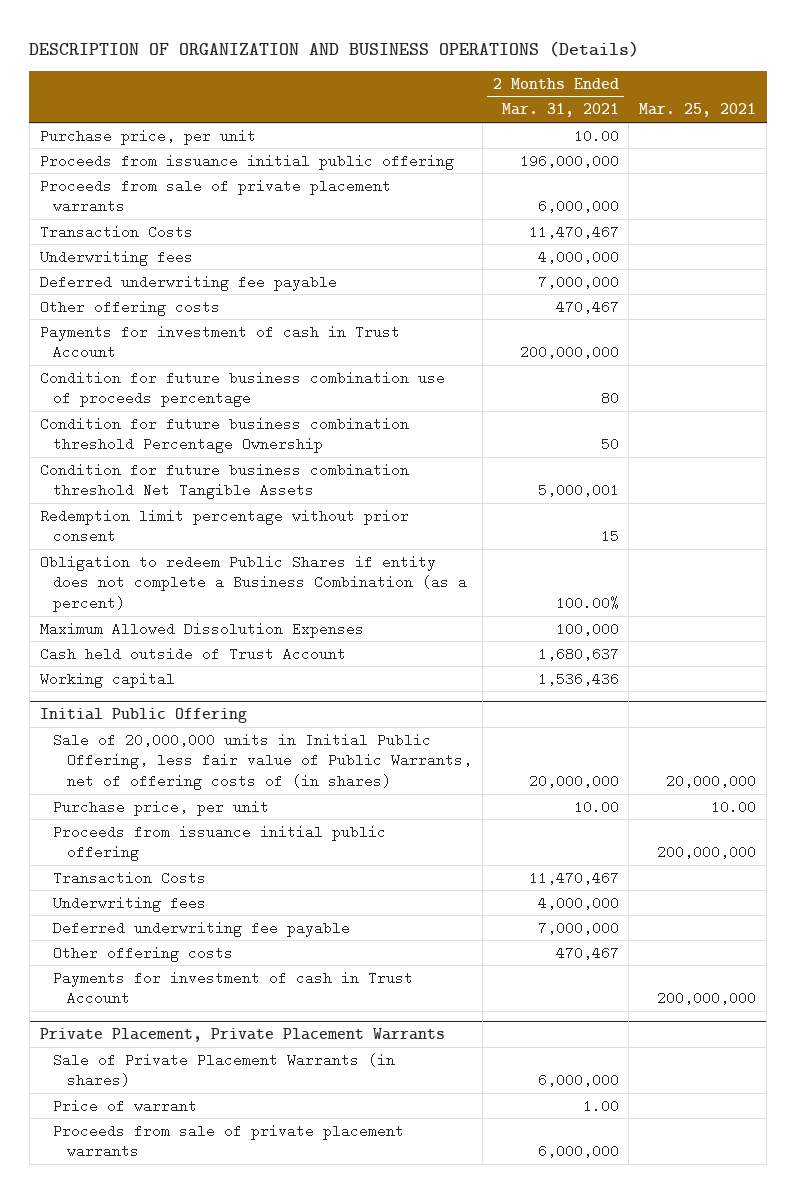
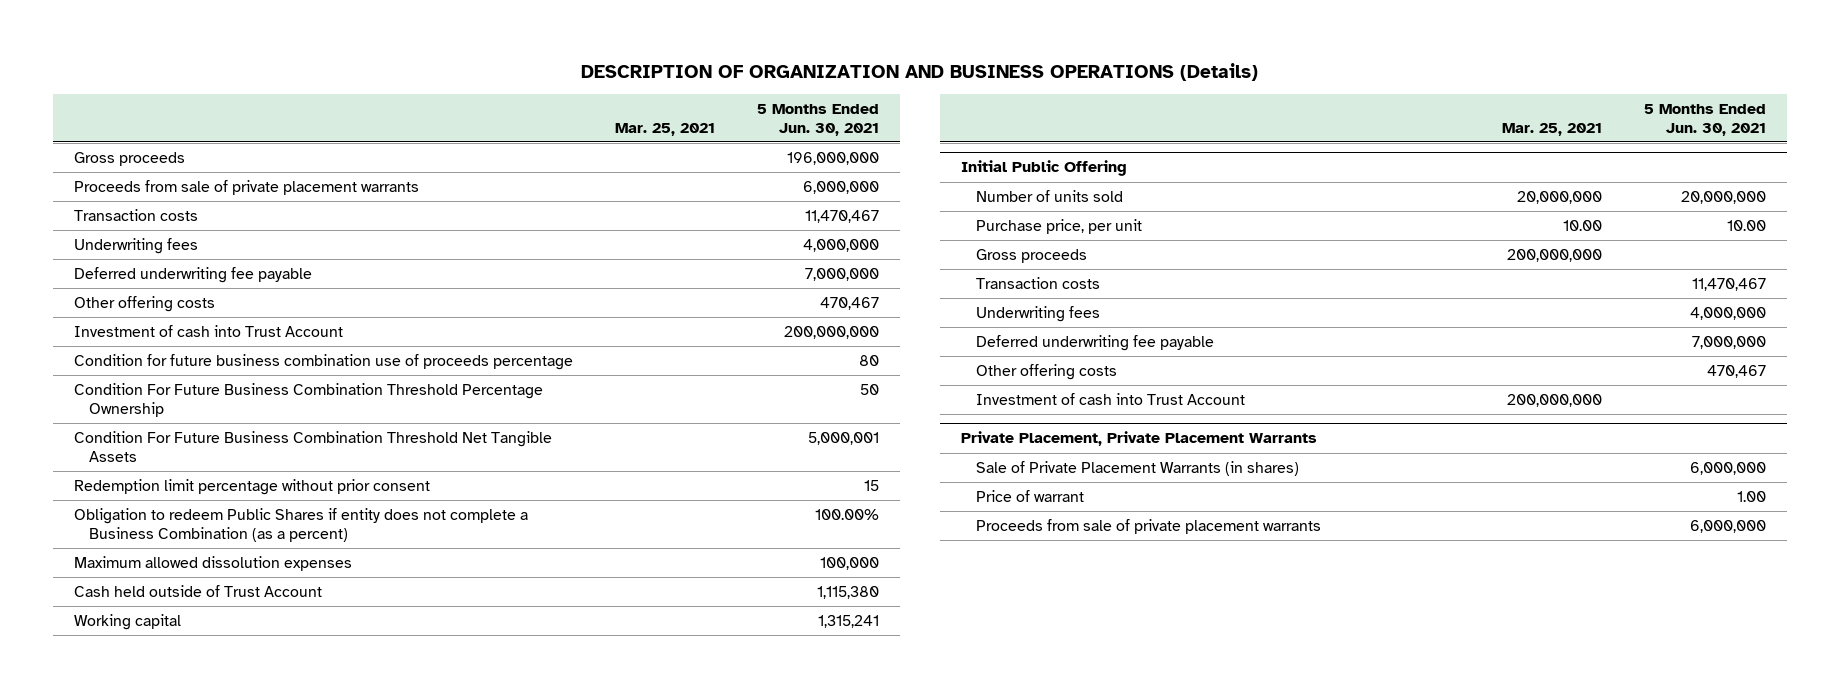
- | 2 Months Ended Mar. 31, 2021 | Mar. 25, 2021
+ | Mar. 25, 2021 | 5 Months Ended Jun. 30, 2021
- Purchase price, per unit | 10.00 |
- Proceeds from issuance initial public offering | 196,000,000 |
+ Gross proceeds | | 196,000,000
- Transaction Costs | 11,470,467 |
+ Transaction costs | | 11,470,467
- Payments for investment of cash in Trust Account | 200,000,000 |
+ Investment of cash into Trust Account | | 200,000,000
- Condition for future business combination threshold Percentage Ownership | 50 |
- Condition for future business combination threshold Net Tangible Assets | 5,000,001 |
+ Condition For Future Business Combination Threshold Percentage Ownership | | 50
+ Condition For Future Business Combination Threshold Net Tangible Assets | | 5,000,001
- Maximum Allowed Dissolution Expenses | 100,000 |
+ Maximum allowed dissolution expenses | | 100,000
@ Initial Public Offering
- Sale of 20,000,000 units in Initial Public Offering, less fair value of Public Warrants, net of offering costs of (in shares) | 20,000,000 | 20,000,000
+ Number of units sold | 20,000,000 | 20,000,000
- Proceeds from issuance initial public offering | | 200,000,000
- Transaction Costs | 11,470,467 |
+ Gross proceeds | 200,000,000 |
+ Transaction costs | | 11,470,467
- Payments for investment of cash in Trust Account | | 200,000,000
+ Investment of cash into Trust Account | 200,000,000 |

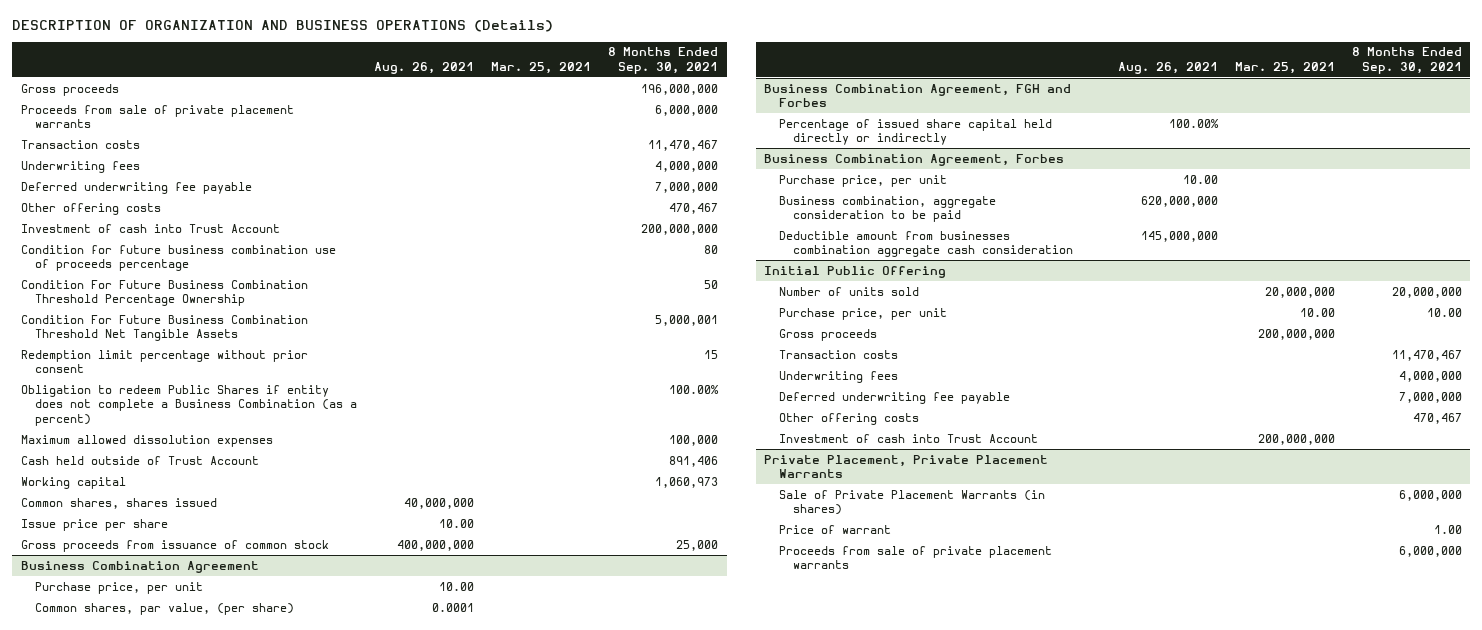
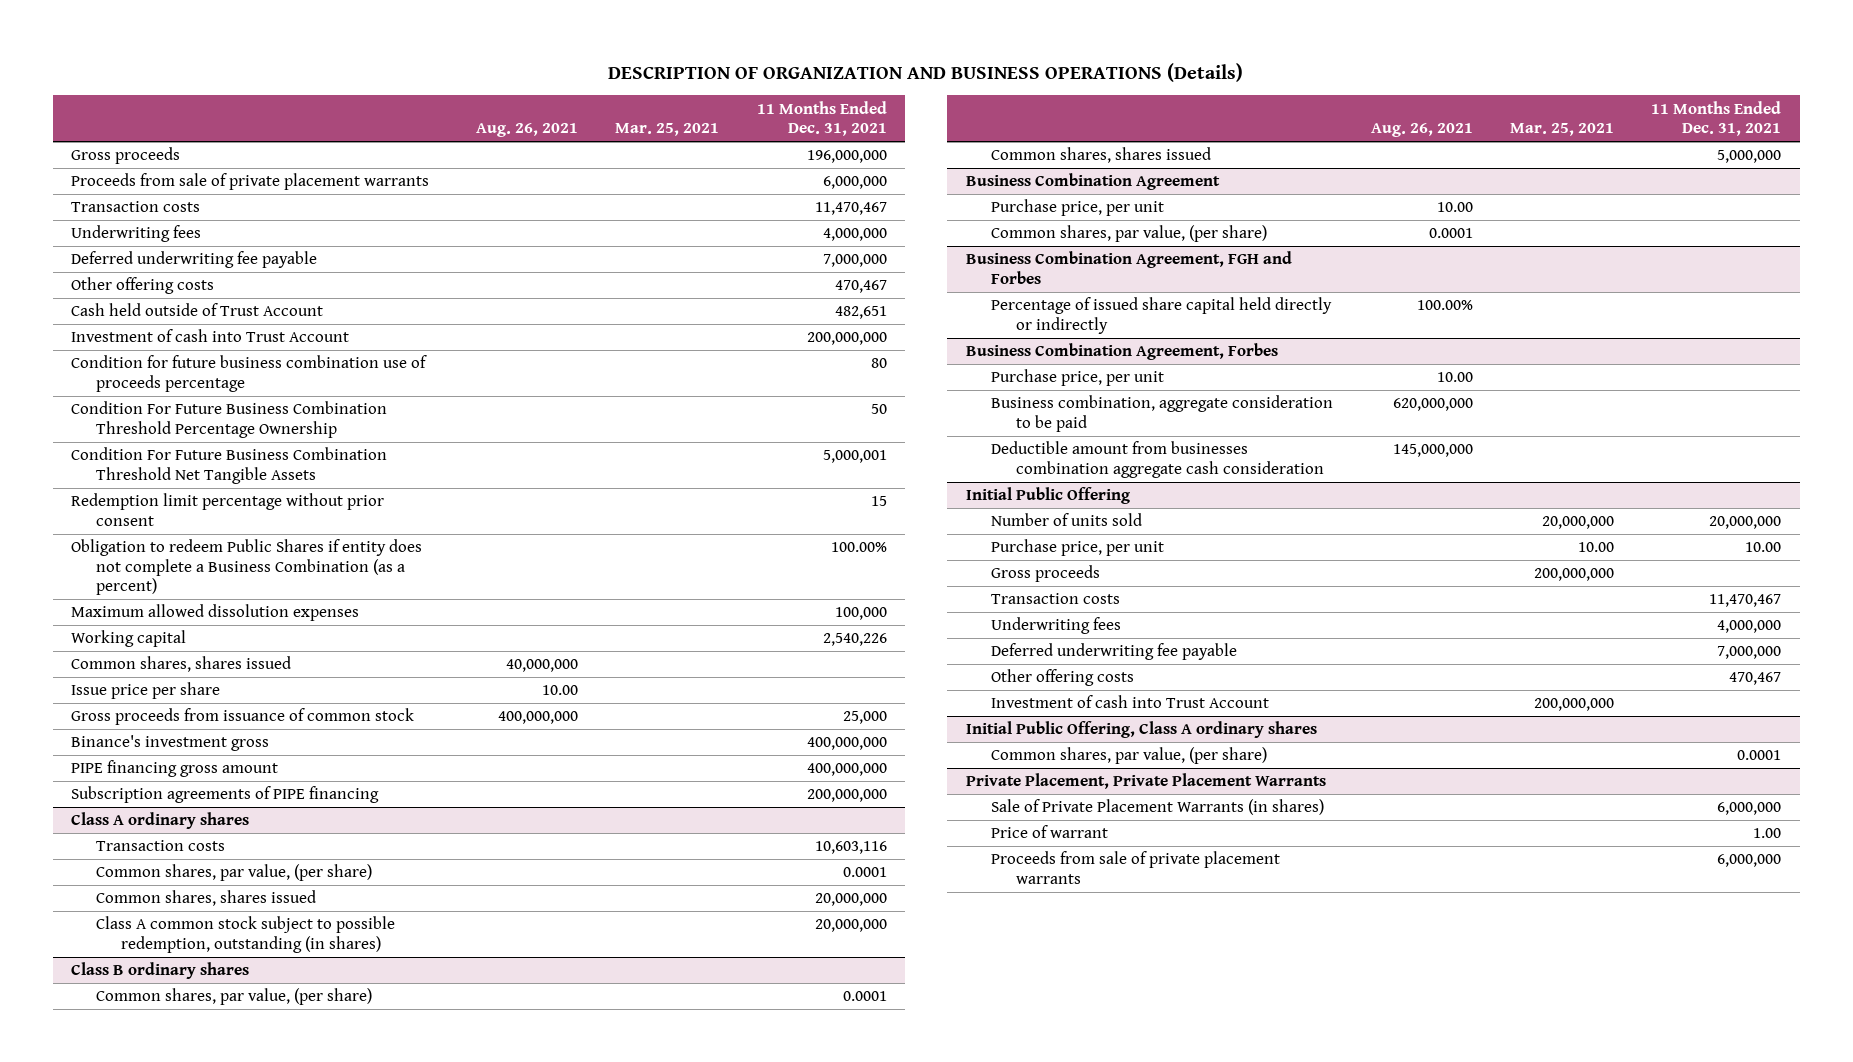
- | Aug. 26, 2021 | Mar. 25, 2021 | 8 Months Ended Sep. 30, 2021
+ | Aug. 26, 2021 | Mar. 25, 2021 | 11 Months Ended Dec. 31, 2021
moved up: Cash held outside of Trust Account | | | 482,651
+ Binance's investment gross | | | 400,000,000
+ PIPE financing gross amount | | | 400,000,000
+ Subscription agreements of PIPE financing | | | 200,000,000
+ Class A ordinary shares
+ Transaction costs | | | 10,603,116
+ Common shares, par value, (per share) | | | 0.0001
+ Common shares, shares issued | | | 20,000,000
+ Class A common stock subject to possible redemption, outstanding (in shares) | | | 20,000,000
+ Class B ordinary shares
+ Common shares, par value, (per share) | | | 0.0001
+ Common shares, shares issued | | | 5,000,000
+ Initial Public Offering, Class A ordinary shares
+ Common shares, par value, (per share) | | | 0.0001

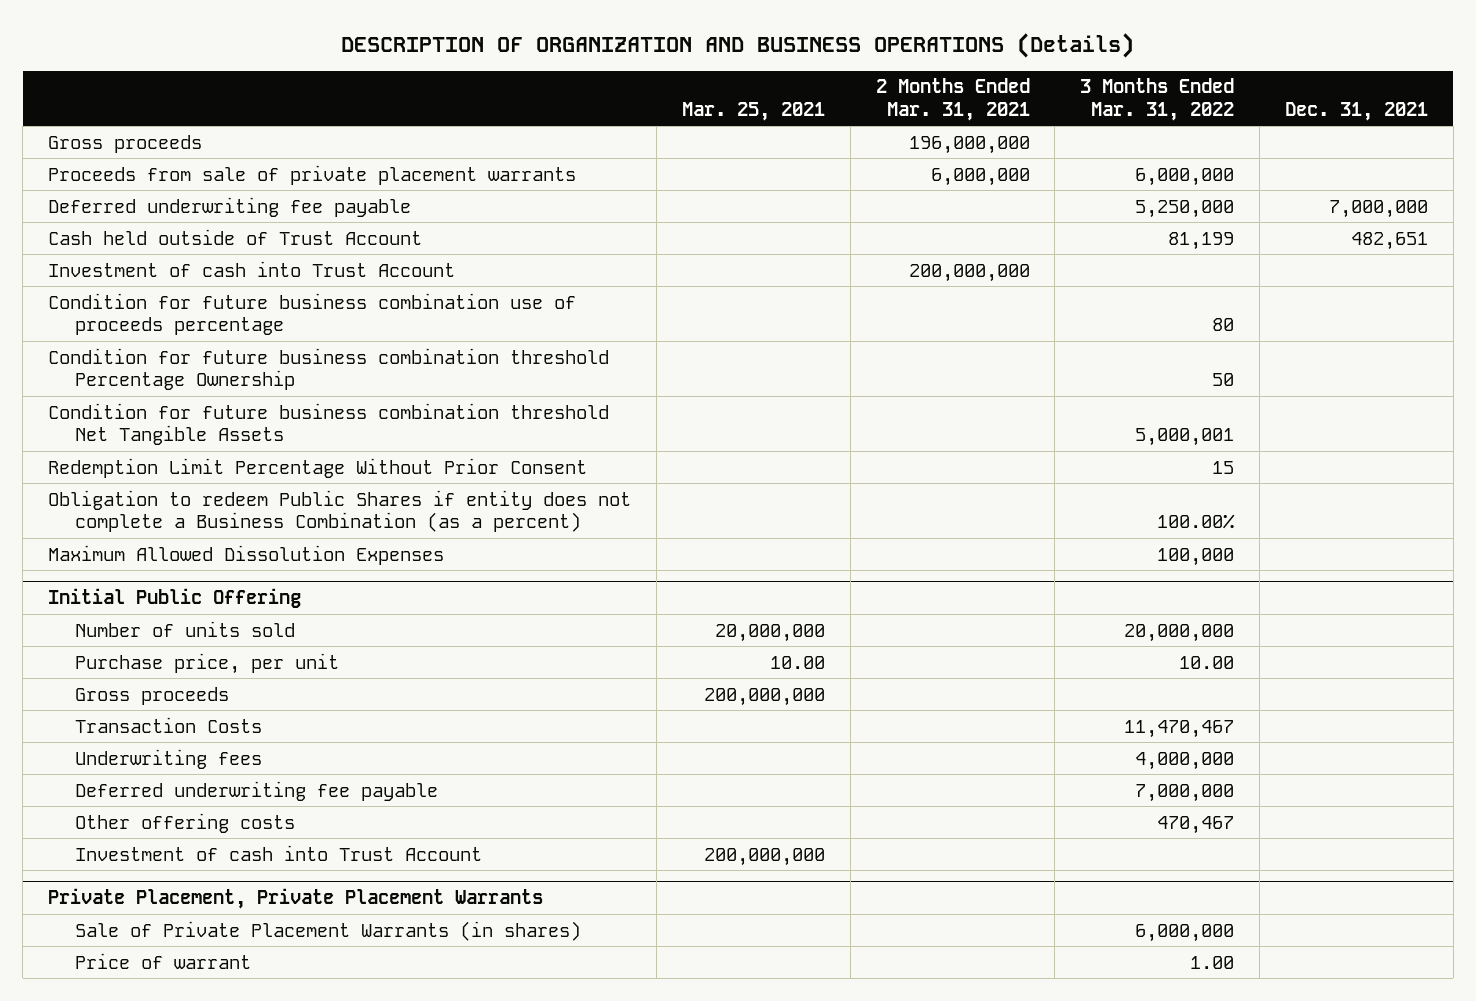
- | Aug. 26, 2021 | Mar. 25, 2021 | 11 Months Ended Dec. 31, 2021
+ | Mar. 25, 2021 | 2 Months Ended Mar. 31, 2021 | 3 Months Ended Mar. 31, 2022 | Dec. 31, 2021
- Transaction costs | | | 11,470,467
- Underwriting fees | | | 4,000,000
- Other offering costs | | | 470,467
- Condition For Future Business Combination Threshold Percentage Ownership | | | 50
- Condition For Future Business Combination Threshold Net Tangible Assets | | | 5,000,001
- Redemption limit percentage without prior consent | | | 15
+ Condition for future business combination threshold Percentage Ownership | | | 50 |
+ Condition for future business combination threshold Net Tangible Assets | | | 5,000,001 |
+ Redemption Limit Percentage Without Prior Consent | | | 15 |
- Maximum allowed dissolution expenses | | | 100,000
- Working capital | | | 2,540,226
- Common shares, shares issued | 40,000,000 | |
- Issue price per share | 10.00 | |
- Gross proceeds from issuance of common stock | 400,000,000 | | 25,000
- Binance's investment gross | | | 400,000,000
- PIPE financing gross amount | | | 400,000,000
- Subscription agreements of PIPE financing | | | 200,000,000
- Class A ordinary shares
- Transaction costs | | | 10,603,116
- Common shares, par value, (per share) | | | 0.0001
- Common shares, shares issued | | | 20,000,000
- Class A common stock subject to possible redemption, outstanding (in shares) | | | 20,000,000
- Class B ordinary shares
- Common shares, par value, (per share) | | | 0.0001
- Common shares, shares issued | | | 5,000,000
- Business Combination Agreement
- Purchase price, per unit | 10.00 | |
- Common shares, par value, (per share) | 0.0001 | |
- Business Combination Agreement, FGH and Forbes
- Percentage of issued share capital held directly or indirectly | 100.00% | |
- Business Combination Agreement, Forbes
- Purchase price, per unit | 10.00 | |
- Business combination, aggregate consideration to be paid | 620,000,000 | |
- Deductible amount from businesses combination aggregate cash consideration | 145,000,000 | |
+ Maximum Allowed Dissolution Expenses | | | 100,000 |
@ Initial Public Offering
- Transaction costs | | | 11,470,467
+ Transaction Costs | | | 11,470,467 |
- Initial Public Offering, Class A ordinary shares
- Common shares, par value, (per share) | | | 0.0001
@ Private Placement, Private Placement Warrants
- Proceeds from sale of private placement warrants | | | 6,000,000

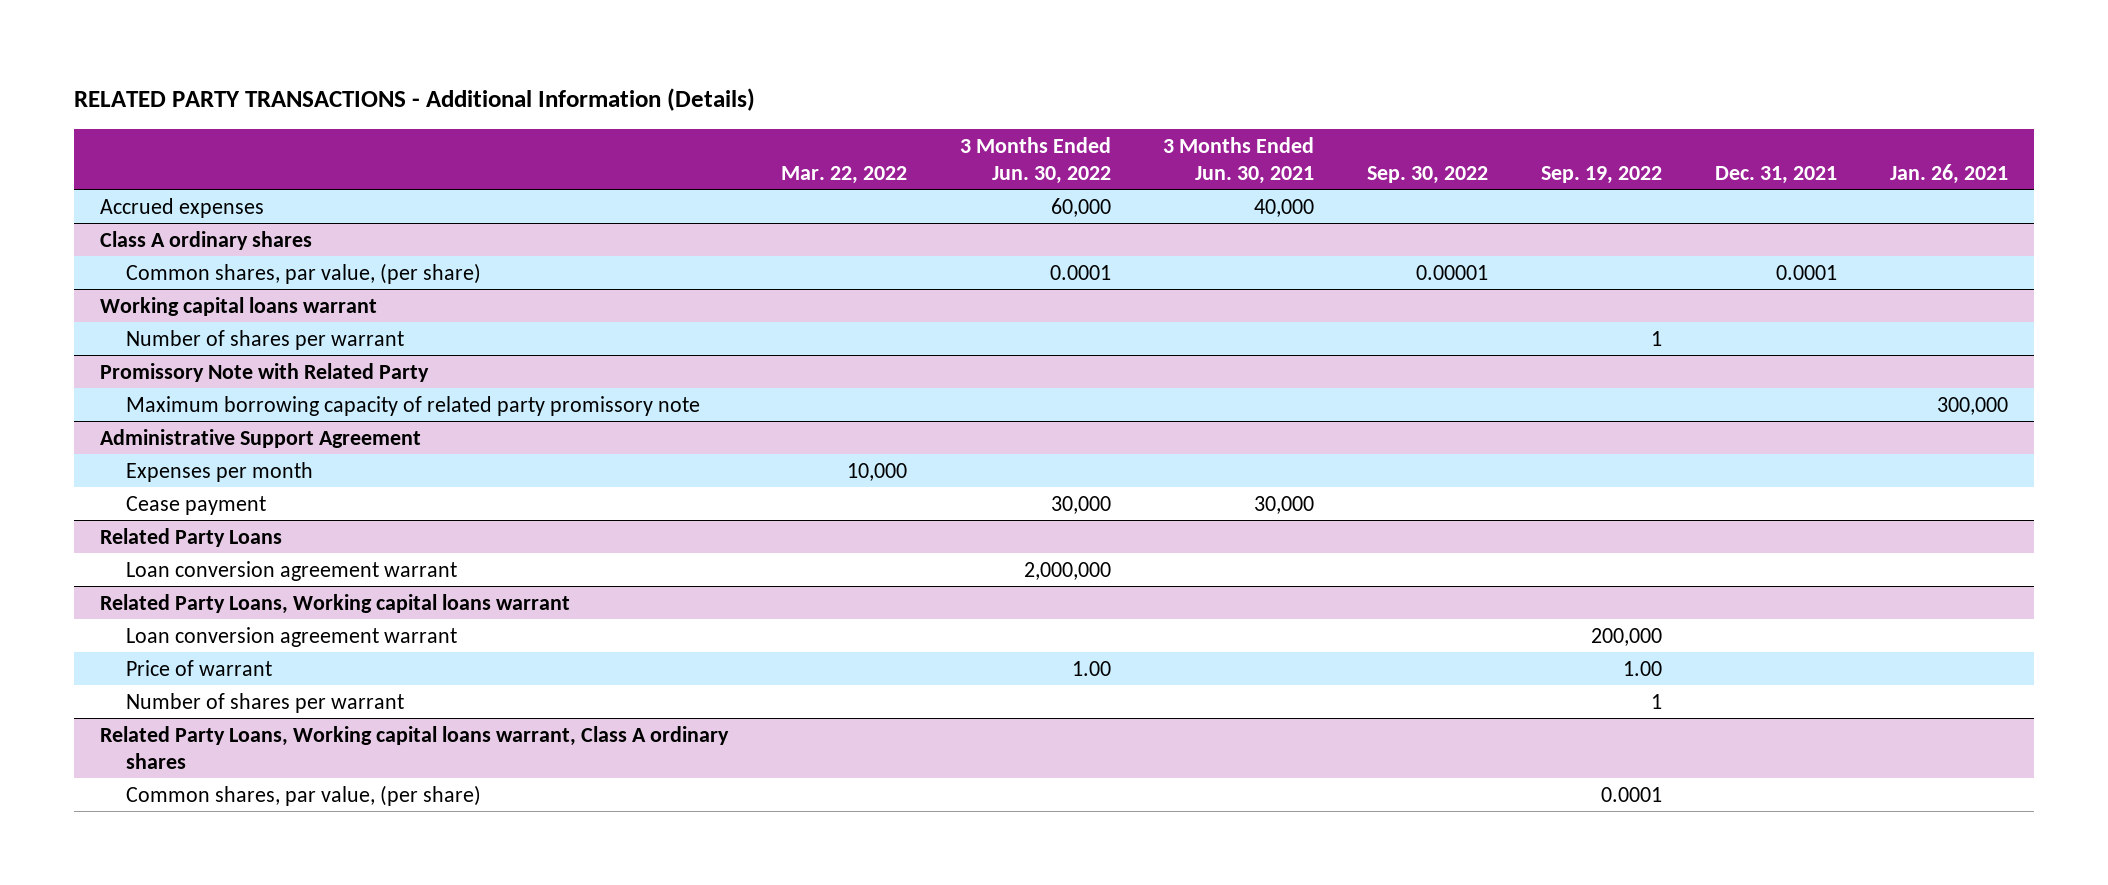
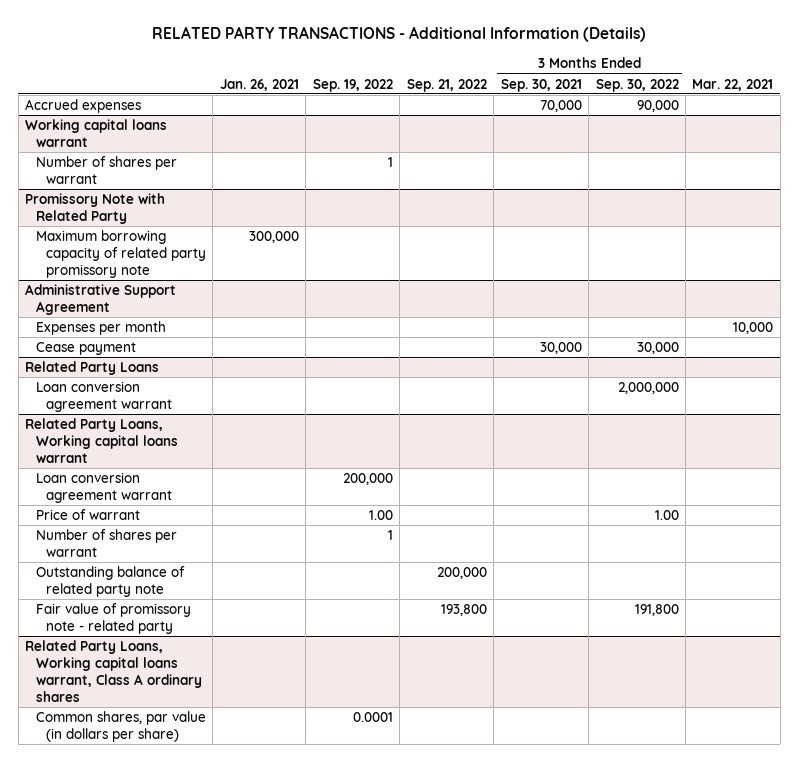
- | Mar. 22, 2022 | 3 Months Ended Jun. 30, 2022 | 3 Months Ended Jun. 30, 2021 | Sep. 30, 2022 | Sep. 19, 2022 | Dec. 31, 2021 | Jan. 26, 2021
+ | Jan. 26, 2021 | Sep. 19, 2022 | Sep. 21, 2022 | 3 Months Ended Sep. 30, 2021 | 3 Months Ended Sep. 30, 2022 | Mar. 22, 2021
- Class A ordinary shares
- Common shares, par value, (per share) | | 0.0001 | | 0.00001 | | 0.0001 |
@ Related Party Loans, Working capital loans warrant
+ Outstanding balance of related party note | | | 200,000 | | |
+ Fair value of promissory note - related party | | | 193,800 | | 191,800 |
@ Related Party Loans, Working capital loans warrant, Class A ordinary shares
- Common shares, par value, (per share) | | | | | 0.0001 | |
+ Common shares, par value (in dollars per share) | | 0.0001 | | | |

